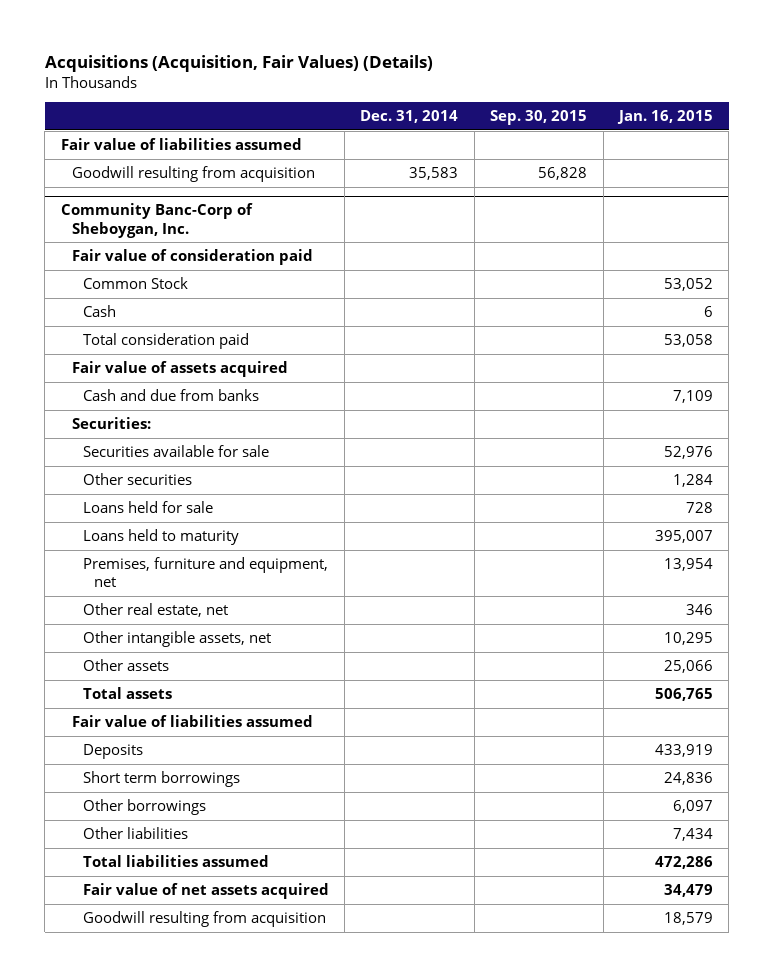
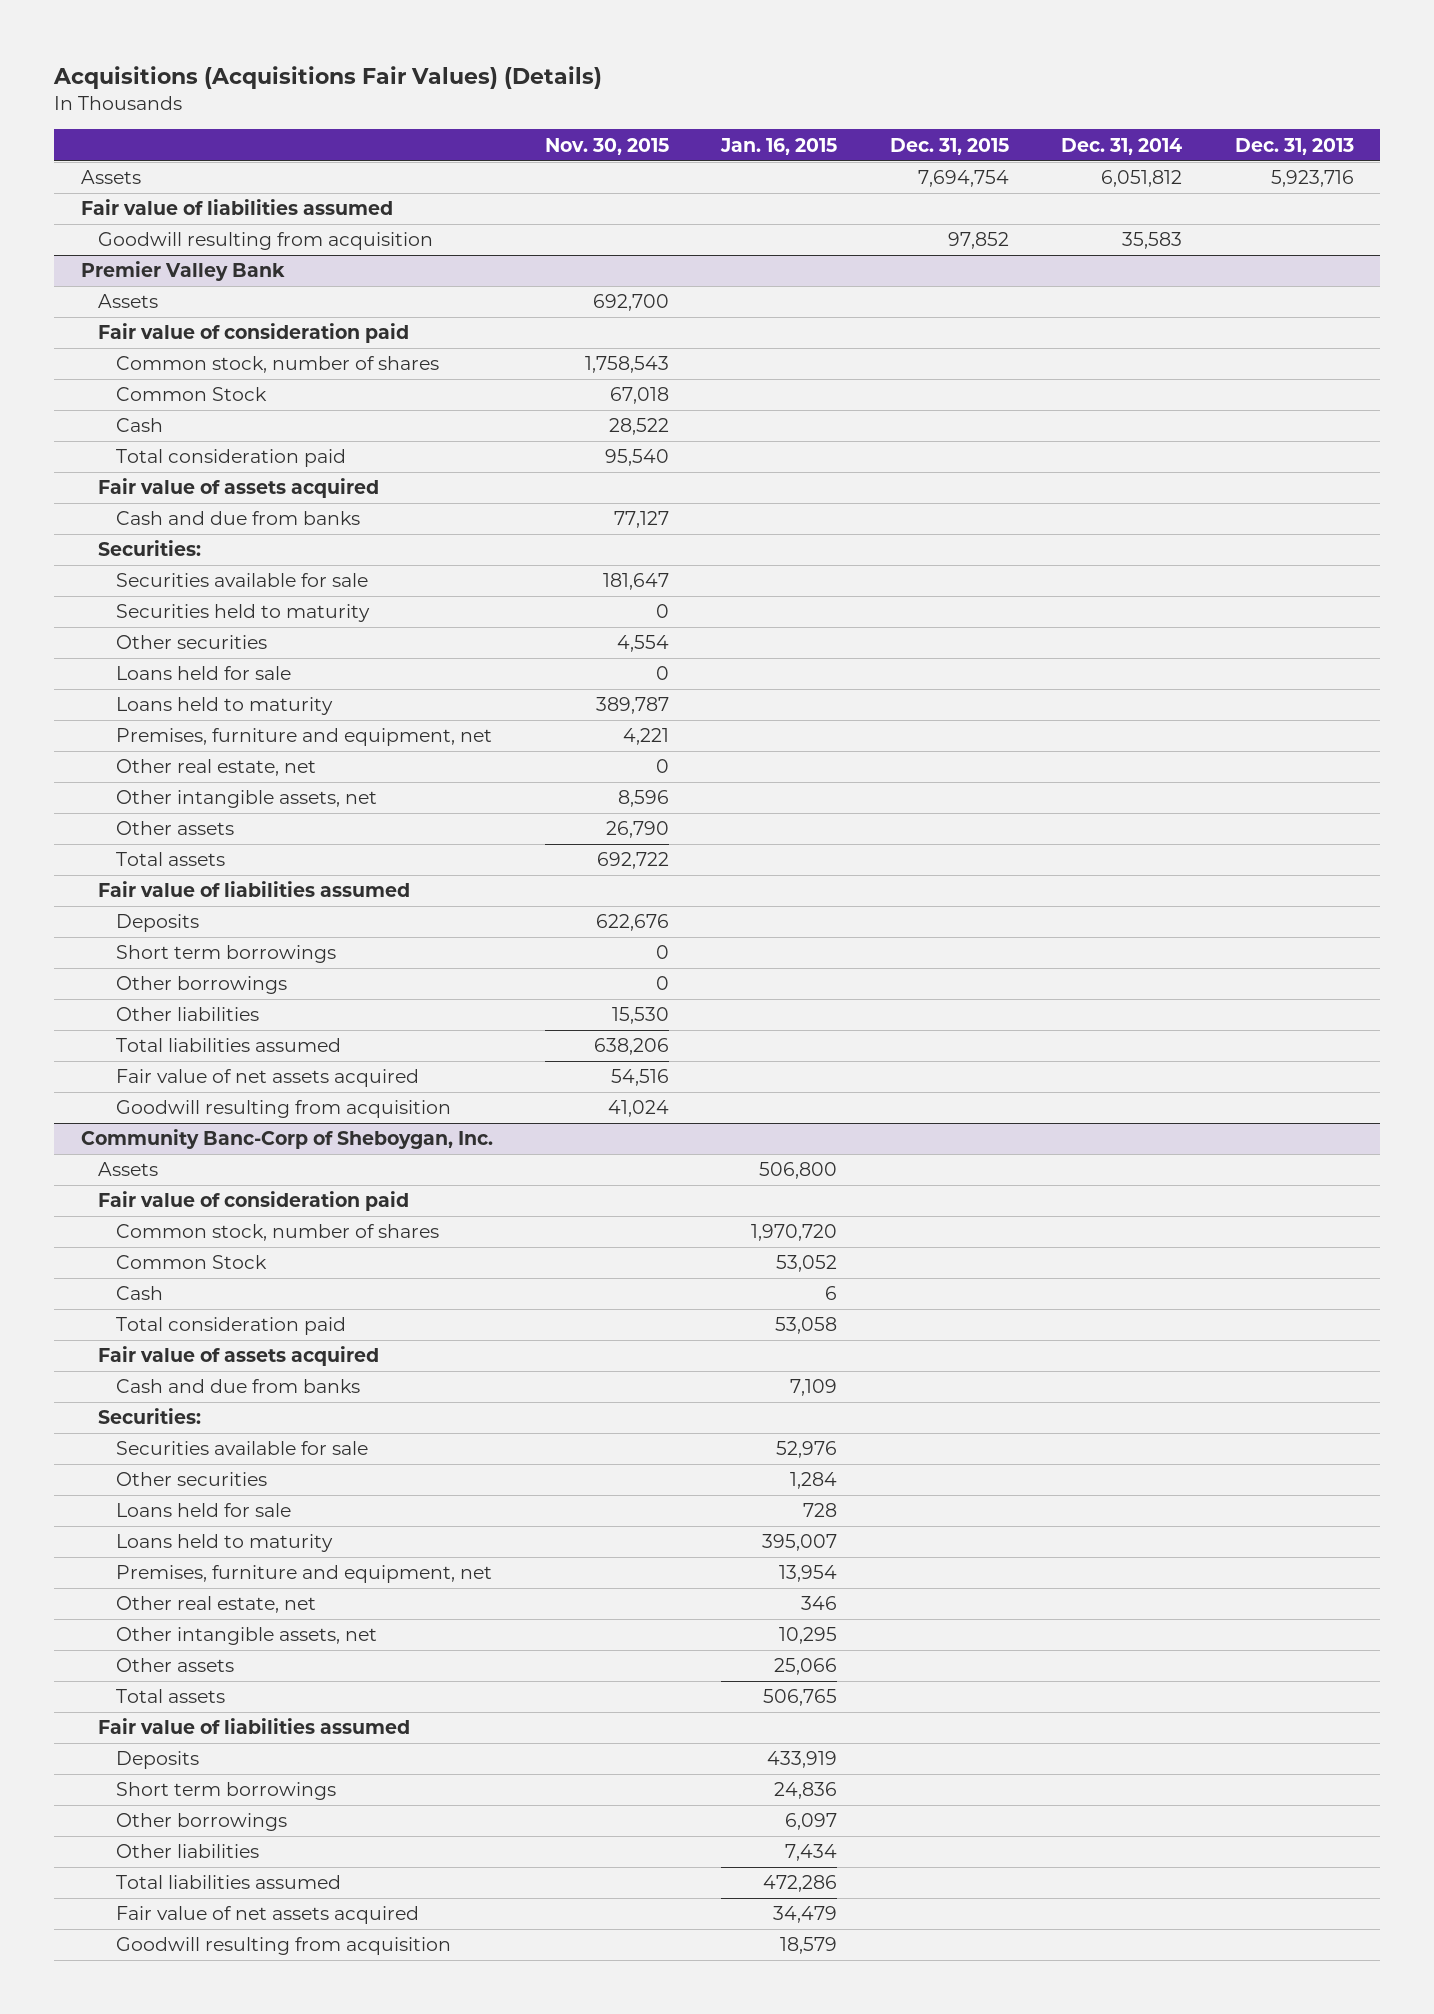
- Acquisitions (Acquisition, Fair Values) (Details)
+ Acquisitions (Acquisitions Fair Values) (Details)
- | Dec. 31, 2014 | Sep. 30, 2015 | Jan. 16, 2015
+ | Nov. 30, 2015 | Jan. 16, 2015 | Dec. 31, 2015 | Dec. 31, 2014 | Dec. 31, 2013
+ Assets | | | 7,694,754 | 6,051,812 | 5,923,716
+ Premier Valley Bank
+ Assets | 692,700 | | | |
+ Fair value of consideration paid
+ Common stock, number of shares | 1,758,543 | | | |
+ Common Stock | 67,018 | | | |
+ Cash | 28,522 | | | |
+ Total consideration paid | 95,540 | | | |
+ Fair value of assets acquired
+ Cash and due from banks | 77,127 | | | |
+ Securities:
+ Securities available for sale | 181,647 | | | |
+ Securities held to maturity | 0 | | | |
+ Other securities | 4,554 | | | |
+ Loans held for sale | 0 | | | |
+ Loans held to maturity | 389,787 | | | |
+ Premises, furniture and equipment, net | 4,221 | | | |
+ Other real estate, net | 0 | | | |
+ Other intangible assets, net | 8,596 | | | |
+ Other assets | 26,790 | | | |
+ Total assets | 692,722 | | | |
+ Fair value of liabilities assumed
+ Deposits | 622,676 | | | |
+ Short term borrowings | 0 | | | |
+ Other borrowings | 0 | | | |
+ Other liabilities | 15,530 | | | |
+ Total liabilities assumed | 638,206 | | | |
+ Fair value of net assets acquired | 54,516 | | | |
+ Goodwill resulting from acquisition | 41,024 | | | |
@ Community Banc-Corp of Sheboygan, Inc.
+ Assets | | 506,800 | | |
+ Common stock, number of shares | | 1,970,720 | | |

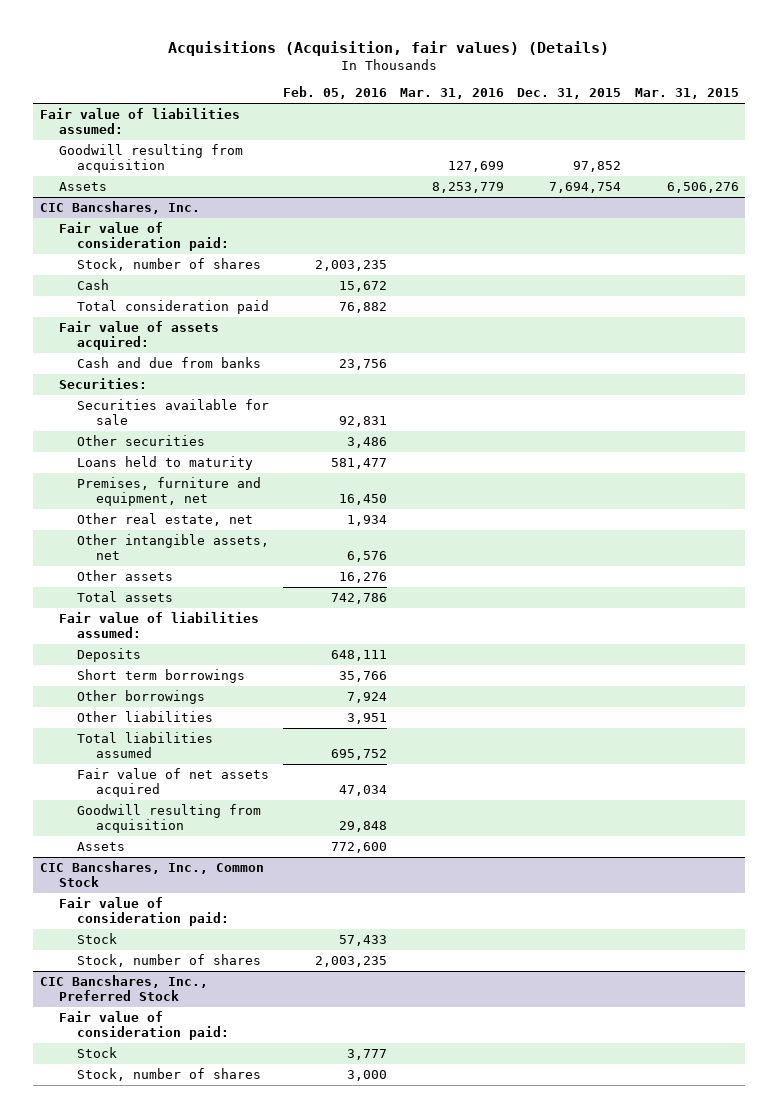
- Acquisitions (Acquisitions Fair Values) (Details)
+ Acquisitions (Acquisition, fair values) (Details)
- | Nov. 30, 2015 | Jan. 16, 2015 | Dec. 31, 2015 | Dec. 31, 2014 | Dec. 31, 2013
+ | Feb. 05, 2016 | Mar. 31, 2016 | Dec. 31, 2015 | Mar. 31, 2015
- Fair value of liabilities assumed
+ Fair value of liabilities assumed:
- Premier Valley Bank
- Assets | 692,700 | | | |
- Fair value of consideration paid
- Common stock, number of shares | 1,758,543 | | | |
- Common Stock | 67,018 | | | |
- Cash | 28,522 | | | |
- Total consideration paid | 95,540 | | | |
- Fair value of assets acquired
- Cash and due from banks | 77,127 | | | |
- Securities:
- Securities available for sale | 181,647 | | | |
- Securities held to maturity | 0 | | | |
- Other securities | 4,554 | | | |
- Loans held for sale | 0 | | | |
- Loans held to maturity | 389,787 | | | |
- Premises, furniture and equipment, net | 4,221 | | | |
- Other real estate, net | 0 | | | |
- Other intangible assets, net | 8,596 | | | |
- Other assets | 26,790 | | | |
- Total assets | 692,722 | | | |
- Fair value of liabilities assumed
- Deposits | 622,676 | | | |
- Short term borrowings | 0 | | | |
- Other borrowings | 0 | | | |
- Other liabilities | 15,530 | | | |
- Total liabilities assumed | 638,206 | | | |
- Fair value of net assets acquired | 54,516 | | | |
- Goodwill resulting from acquisition | 41,024 | | | |
- Community Banc-Corp of Sheboygan, Inc.
- Assets | | 506,800 | | |
- Fair value of consideration paid
- Common stock, number of shares | | 1,970,720 | | |
- Common Stock | | 53,052 | | |
- Cash | | 6 | | |
- Total consideration paid | | 53,058 | | |
- Fair value of assets acquired
- Cash and due from banks | | 7,109 | | |
- Securities:
- Securities available for sale | | 52,976 | | |
- Other securities | | 1,284 | | |
- Loans held for sale | | 728 | | |
- Loans held to maturity | | 395,007 | | |
- Premises, furniture and equipment, net | | 13,954 | | |
- Other real estate, net | | 346 | | |
- Other intangible assets, net | | 10,295 | | |
- Other assets | | 25,066 | | |
- Total assets | | 506,765 | | |
- Fair value of liabilities assumed
- Deposits | | 433,919 | | |
- Short term borrowings | | 24,836 | | |
- Other borrowings | | 6,097 | | |
- Other liabilities | | 7,434 | | |
- Total liabilities assumed | | 472,286 | | |
- Fair value of net assets acquired | | 34,479 | | |
- Goodwill resulting from acquisition | | 18,579 | | |
moved down: Assets | | 8,253,779 | 7,694,754 | 6,506,276
+ CIC Bancshares, Inc.
+ Fair value of consideration paid:
+ Stock, number of shares | 2,003,235 | | |
+ Cash | 15,672 | | |
+ Total consideration paid | 76,882 | | |
+ Fair value of assets acquired:
+ Cash and due from banks | 23,756 | | |
+ Securities:
+ Securities available for sale | 92,831 | | |
+ Other securities | 3,486 | | |
+ Loans held to maturity | 581,477 | | |
+ Premises, furniture and equipment, net | 16,450 | | |
+ Other real estate, net | 1,934 | | |
+ Other intangible assets, net | 6,576 | | |
+ Other assets | 16,276 | | |
+ Total assets | 742,786 | | |
+ Fair value of liabilities assumed:
+ Deposits | 648,111 | | |
+ Short term borrowings | 35,766 | | |
+ Other borrowings | 7,924 | | |
+ Other liabilities | 3,951 | | |
+ Total liabilities assumed | 695,752 | | |
+ Fair value of net assets acquired | 47,034 | | |
+ Goodwill resulting from acquisition | 29,848 | | |
+ Assets | 772,600 | | |
+ CIC Bancshares, Inc., Common Stock
+ Fair value of consideration paid:
+ Stock | 57,433 | | |
+ Stock, number of shares | 2,003,235 | | |
+ CIC Bancshares, Inc., Preferred Stock
+ Fair value of consideration paid:
+ Stock | 3,777 | | |
+ Stock, number of shares | 3,000 | | |

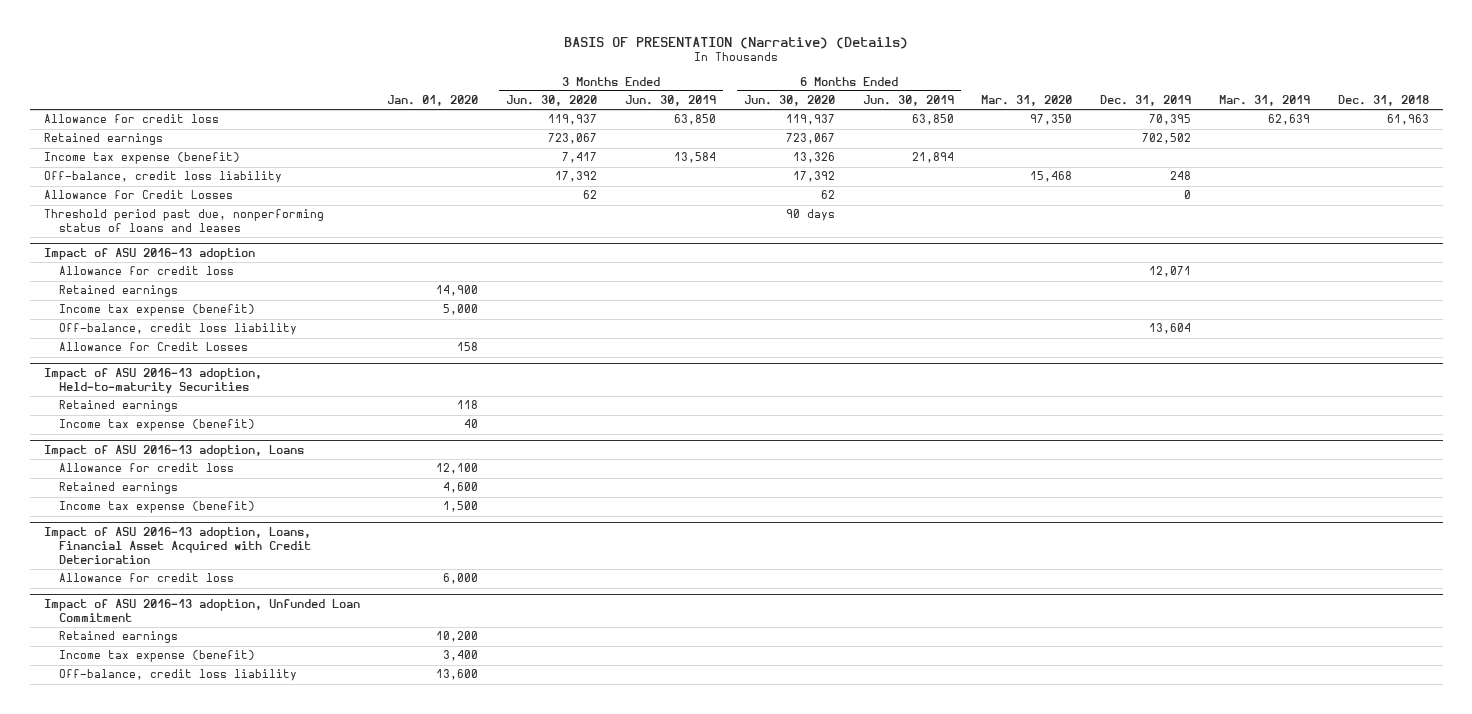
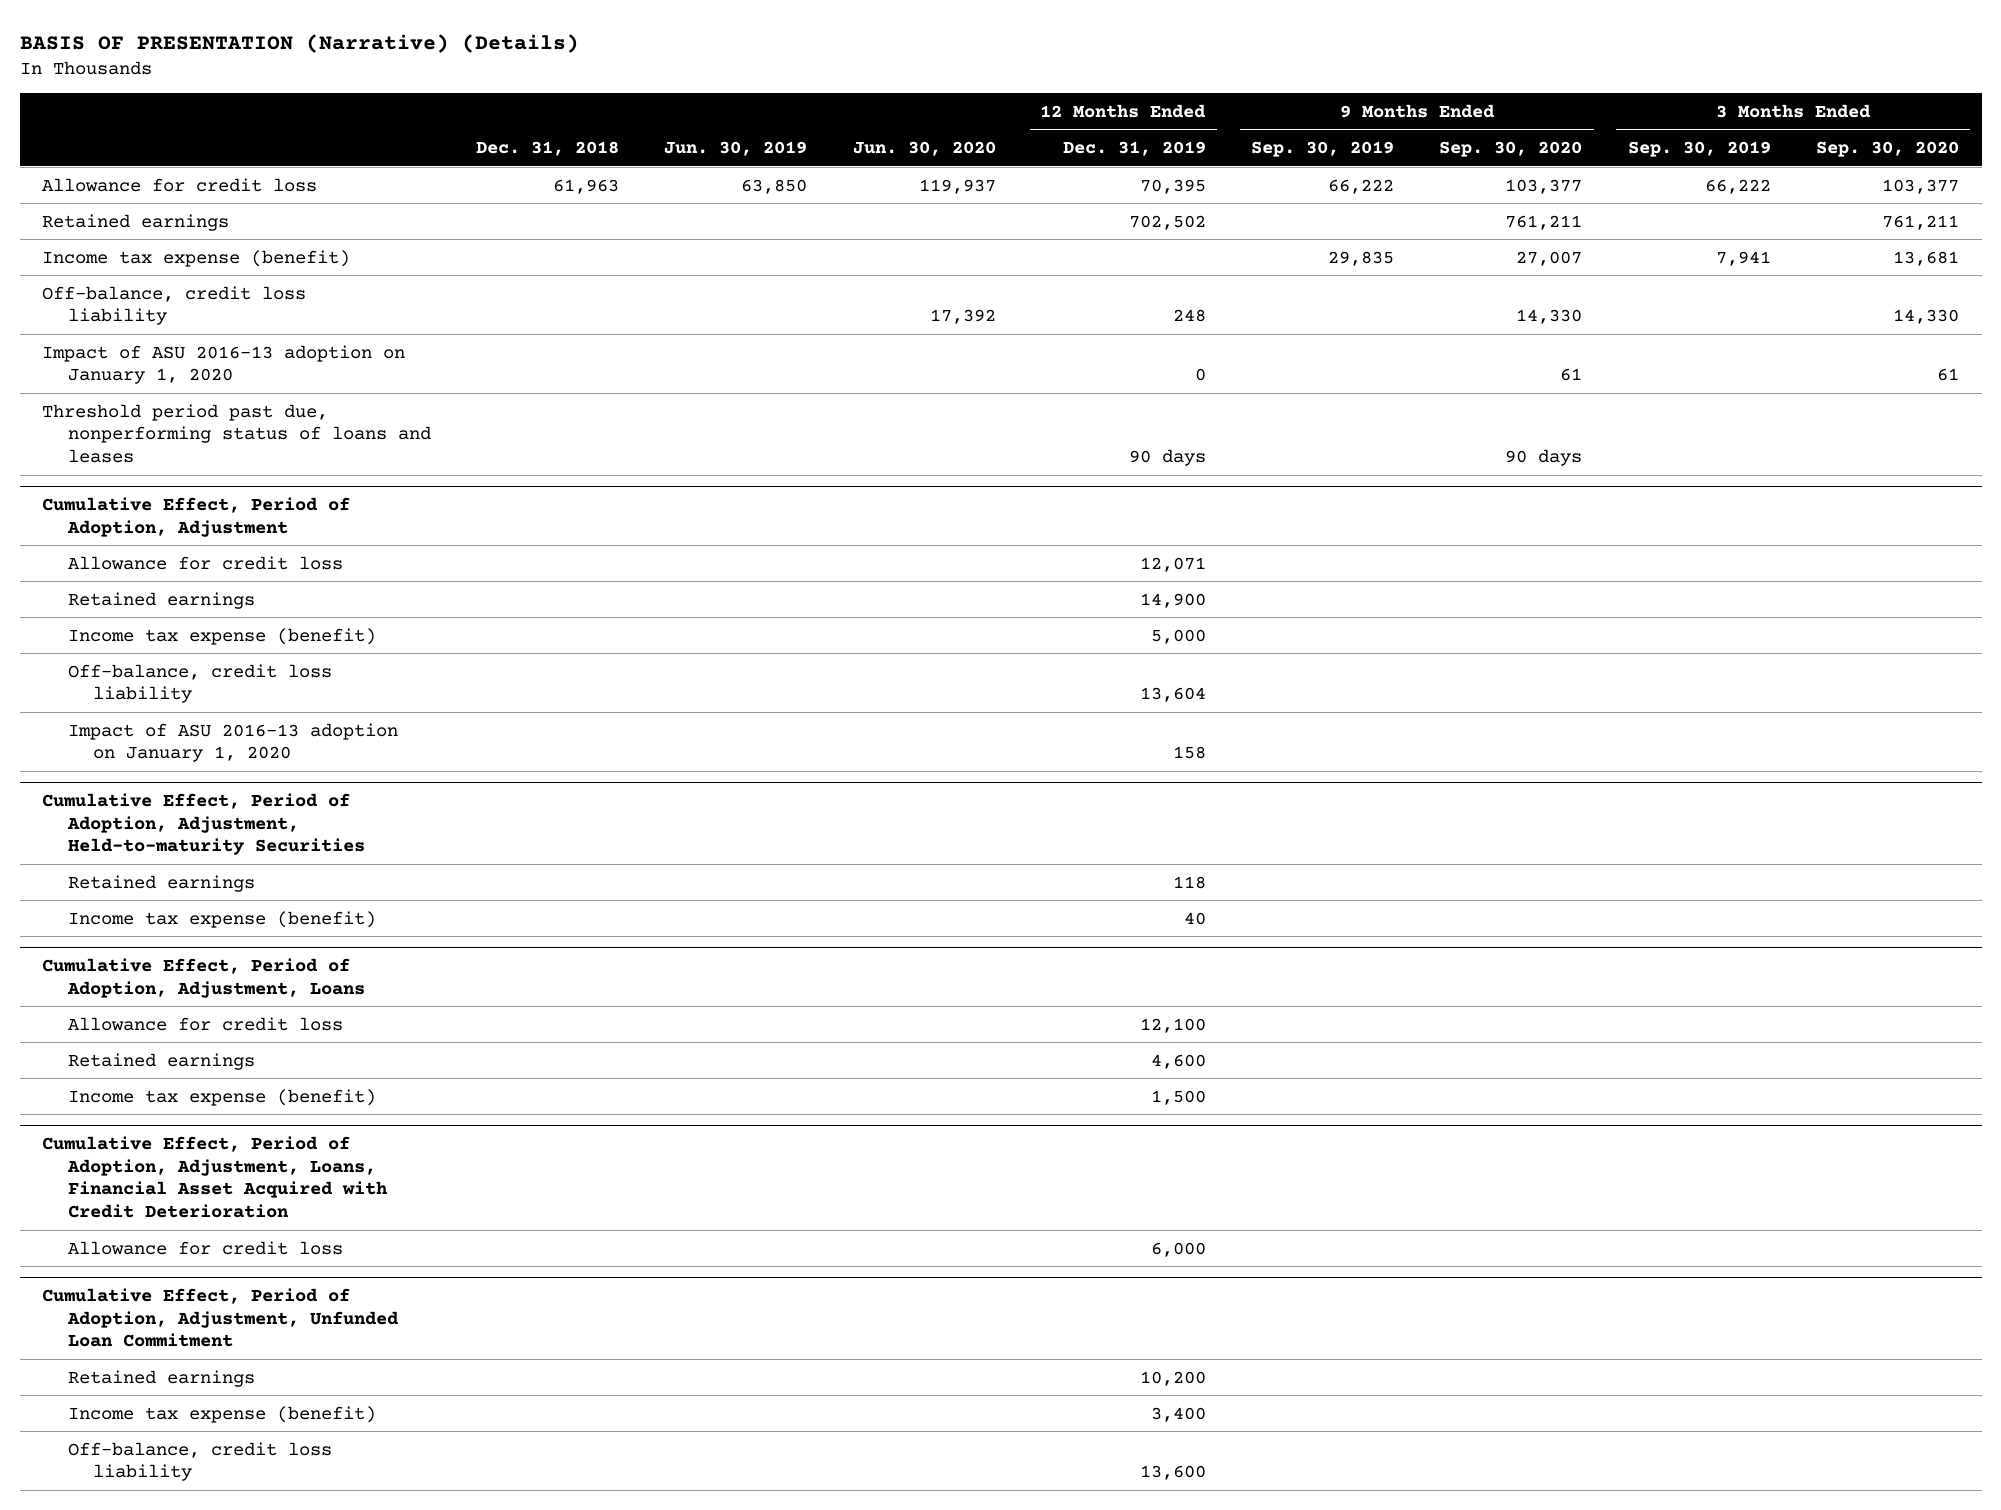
- | Jan. 01, 2020 | 3 Months Ended Jun. 30, 2020 | 3 Months Ended Jun. 30, 2019 | 6 Months Ended Jun. 30, 2020 | 6 Months Ended Jun. 30, 2019 | Mar. 31, 2020 | Dec. 31, 2019 | Mar. 31, 2019 | Dec. 31, 2018
+ | Dec. 31, 2018 | Jun. 30, 2019 | Jun. 30, 2020 | 12 Months Ended Dec. 31, 2019 | 9 Months Ended Sep. 30, 2019 | 9 Months Ended Sep. 30, 2020 | 3 Months Ended Sep. 30, 2019 | 3 Months Ended Sep. 30, 2020
- Allowance for Credit Losses | | 62 | | 62 | | | 0 | |
+ Impact of ASU 2016-13 adoption on January 1, 2020 | | | | 0 | | 61 | | 61
- Impact of ASU 2016-13 adoption
- Allowance for credit loss | | | | | | | 12,071 | |
- Retained earnings | 14,900 | | | | | | | |
- Income tax expense (benefit) | 5,000 | | | | | | | |
- Off-balance, credit loss liability | | | | | | | 13,604 | |
- Allowance for Credit Losses | 158 | | | | | | | |
- Impact of ASU 2016-13 adoption, Held-to-maturity Securities
- Retained earnings | 118 | | | | | | | |
- Income tax expense (benefit) | 40 | | | | | | | |
- Impact of ASU 2016-13 adoption, Loans
- Allowance for credit loss | 12,100 | | | | | | | |
- Retained earnings | 4,600 | | | | | | | |
- Income tax expense (benefit) | 1,500 | | | | | | | |
- Impact of ASU 2016-13 adoption, Loans, Financial Asset Acquired with Credit Deterioration
+ Cumulative Effect, Period of Adoption, Adjustment
+ Allowance for credit loss | | | | 12,071 | | | |
+ Retained earnings | | | | 14,900 | | | |
+ Income tax expense (benefit) | | | | 5,000 | | | |
+ Off-balance, credit loss liability | | | | 13,604 | | | |
+ Impact of ASU 2016-13 adoption on January 1, 2020 | | | | 158 | | | |
+ Cumulative Effect, Period of Adoption, Adjustment, Held-to-maturity Securities
+ Retained earnings | | | | 118 | | | |
+ Income tax expense (benefit) | | | | 40 | | | |
+ Cumulative Effect, Period of Adoption, Adjustment, Loans
+ Allowance for credit loss | | | | 12,100 | | | |
+ Retained earnings | | | | 4,600 | | | |
+ Income tax expense (benefit) | | | | 1,500 | | | |
+ Cumulative Effect, Period of Adoption, Adjustment, Loans, Financial Asset Acquired with Credit Deterioration
- Impact of ASU 2016-13 adoption, Unfunded Loan Commitment
- Retained earnings | 10,200 | | | | | | | |
- Income tax expense (benefit) | 3,400 | | | | | | | |
- Off-balance, credit loss liability | 13,600 | | | | | | | |
+ Cumulative Effect, Period of Adoption, Adjustment, Unfunded Loan Commitment
+ Retained earnings | | | | 10,200 | | | |
+ Income tax expense (benefit) | | | | 3,400 | | | |
+ Off-balance, credit loss liability | | | | 13,600 | | | |

